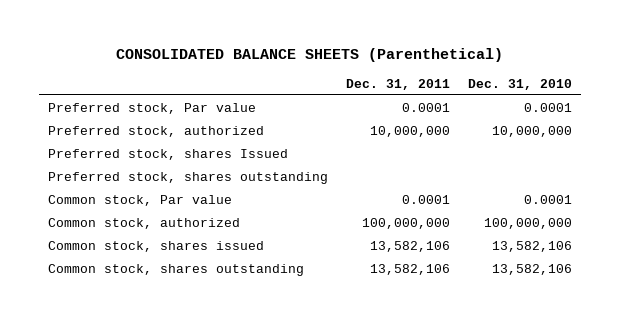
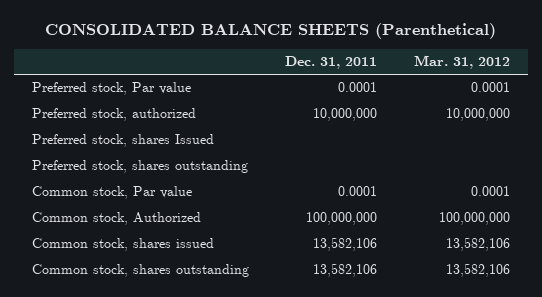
- | Dec. 31, 2011 | Dec. 31, 2010
+ | Dec. 31, 2011 | Mar. 31, 2012
- Common stock, authorized | 100,000,000 | 100,000,000
+ Common stock, Authorized | 100,000,000 | 100,000,000

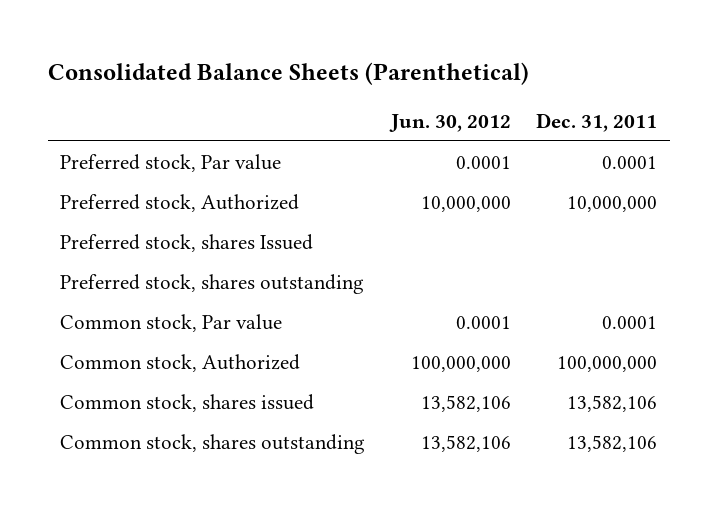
- CONSOLIDATED BALANCE SHEETS (Parenthetical)
+ Consolidated Balance Sheets (Parenthetical)
- | Dec. 31, 2011 | Mar. 31, 2012
+ | Jun. 30, 2012 | Dec. 31, 2011
- Preferred stock, authorized | 10,000,000 | 10,000,000
+ Preferred stock, Authorized | 10,000,000 | 10,000,000

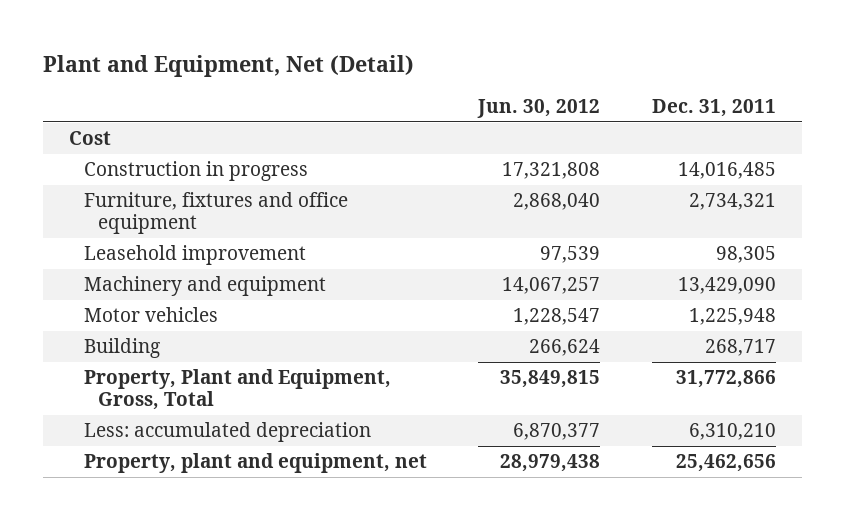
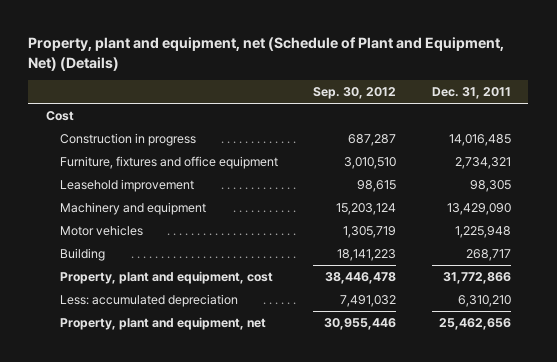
- Plant and Equipment, Net (Detail)
+ Property, plant and equipment, net (Schedule of Plant and Equipment, Net) (Details)
- | Jun. 30, 2012 | Dec. 31, 2011
+ | Sep. 30, 2012 | Dec. 31, 2011
- Property, Plant and Equipment, Gross, Total | 35,849,815 | 31,772,866
+ Property, plant and equipment, cost | 38,446,478 | 31,772,866

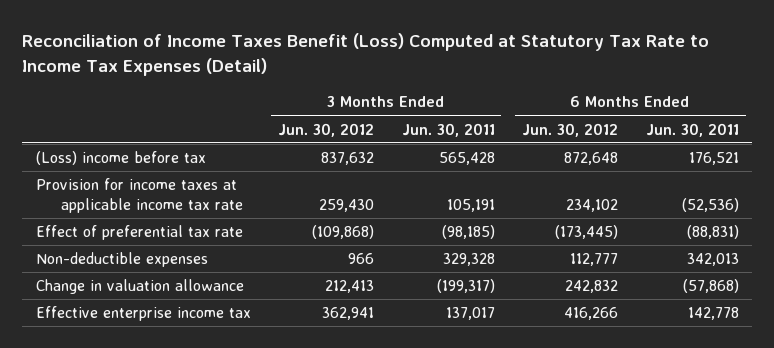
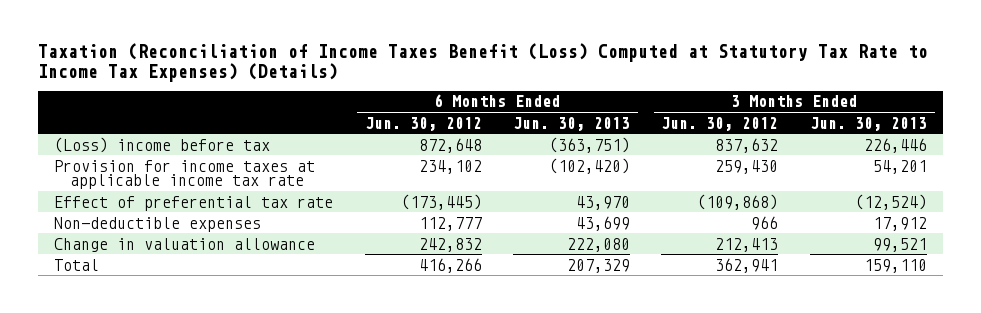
- Reconciliation of Income Taxes Benefit (Loss) Computed at Statutory Tax Rate to Income Tax Expenses (Detail)
+ Taxation (Reconciliation of Income Taxes Benefit (Loss) Computed at Statutory Tax Rate to Income Tax Expenses) (Details)
- | 3 Months Ended Jun. 30, 2012 | 3 Months Ended Jun. 30, 2011 | 6 Months Ended Jun. 30, 2012 | 6 Months Ended Jun. 30, 2011
+ | 6 Months Ended Jun. 30, 2012 | 6 Months Ended Jun. 30, 2013 | 3 Months Ended Jun. 30, 2012 | 3 Months Ended Jun. 30, 2013
- Effective enterprise income tax | 362,941 | 137,017 | 416,266 | 142,778
+ Total | 416,266 | 207,329 | 362,941 | 159,110

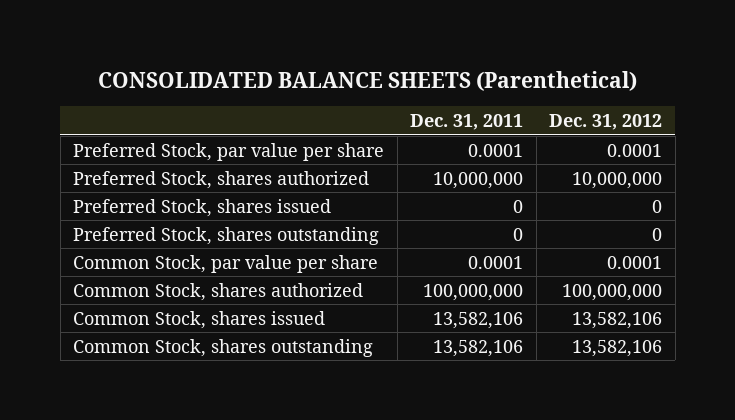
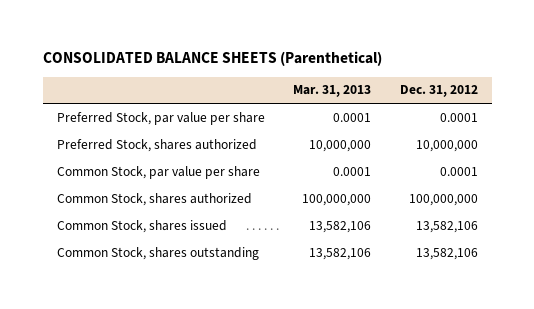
- | Dec. 31, 2011 | Dec. 31, 2012
+ | Mar. 31, 2013 | Dec. 31, 2012
- Preferred Stock, shares issued | 0 | 0
- Preferred Stock, shares outstanding | 0 | 0

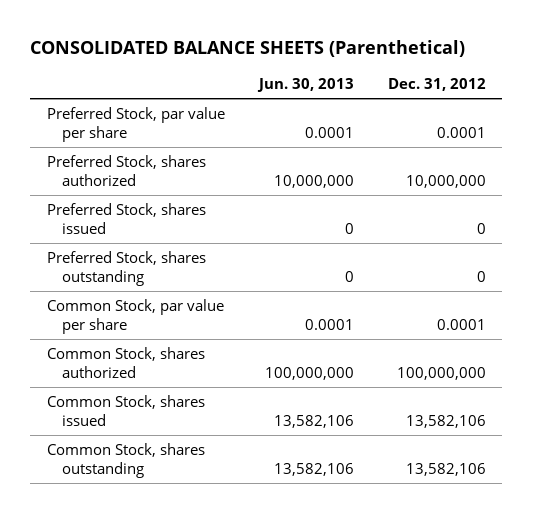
- | Mar. 31, 2013 | Dec. 31, 2012
+ | Jun. 30, 2013 | Dec. 31, 2012
+ Preferred Stock, shares issued | 0 | 0
+ Preferred Stock, shares outstanding | 0 | 0

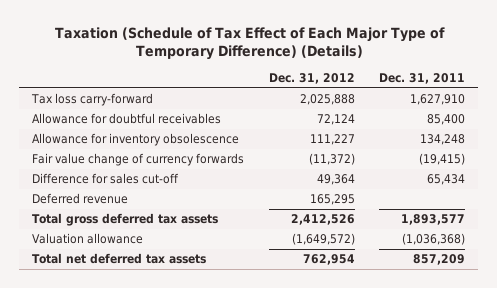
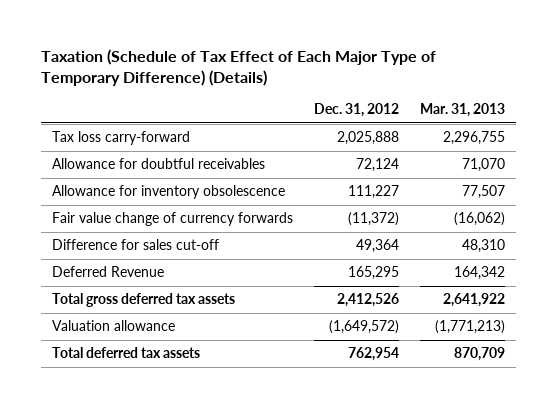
- | Dec. 31, 2012 | Dec. 31, 2011
+ | Dec. 31, 2012 | Mar. 31, 2013
- Deferred revenue | 165,295 |
+ Deferred Revenue | 165,295 | 164,342
- Total net deferred tax assets | 762,954 | 857,209
+ Total deferred tax assets | 762,954 | 870,709

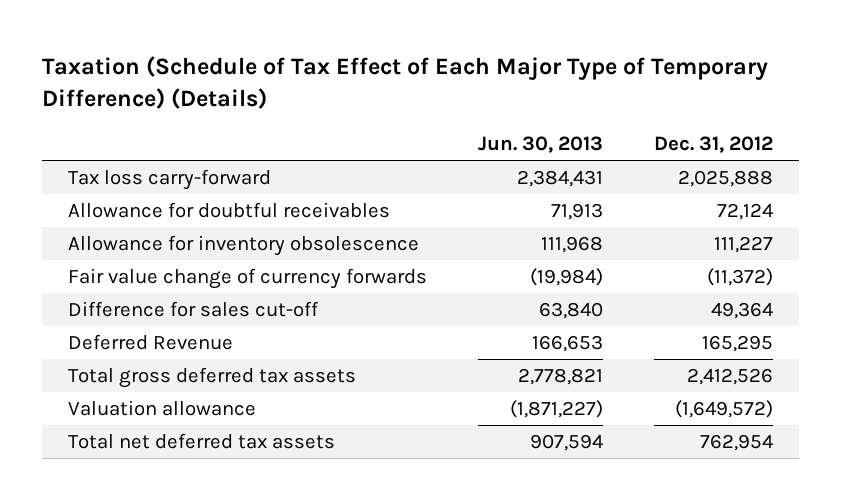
- | Dec. 31, 2012 | Mar. 31, 2013
+ | Jun. 30, 2013 | Dec. 31, 2012
- Total deferred tax assets | 762,954 | 870,709
+ Total net deferred tax assets | 907,594 | 762,954

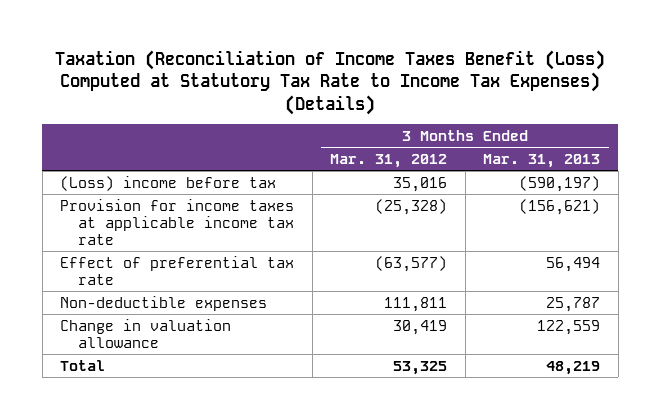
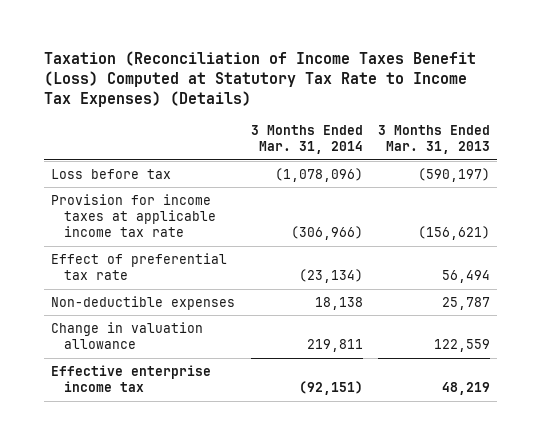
- | 3 Months Ended Mar. 31, 2012 | 3 Months Ended Mar. 31, 2013
+ | 3 Months Ended Mar. 31, 2014 | 3 Months Ended Mar. 31, 2013
- (Loss) income before tax | 35,016 | (590,197)
+ Loss before tax | (1,078,096) | (590,197)
- Total | 53,325 | 48,219
+ Effective enterprise income tax | (92,151) | 48,219

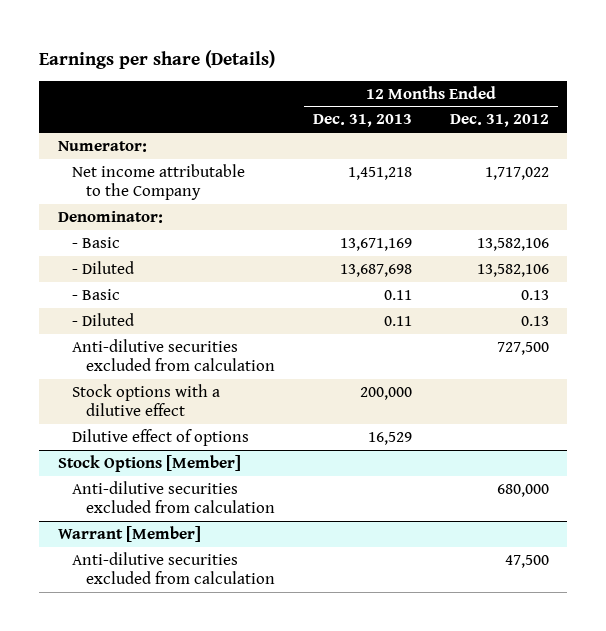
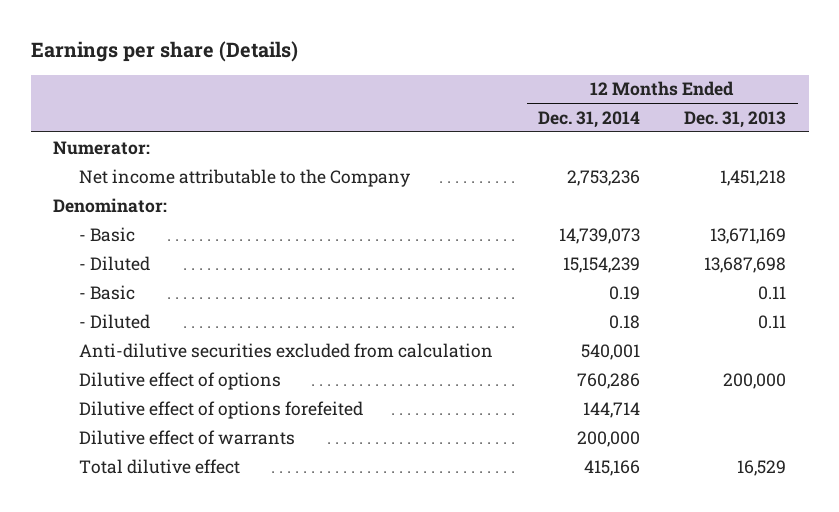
- | 12 Months Ended Dec. 31, 2013 | 12 Months Ended Dec. 31, 2012
+ | 12 Months Ended Dec. 31, 2014 | 12 Months Ended Dec. 31, 2013
- Stock options with a dilutive effect | 200,000 |
- Dilutive effect of options | 16,529 |
- Stock Options [Member]
- Anti-dilutive securities excluded from calculation | | 680,000
- Warrant [Member]
- Anti-dilutive securities excluded from calculation | | 47,500
+ Dilutive effect of options | 760,286 | 200,000
+ Dilutive effect of options forefeited | 144,714 |
+ Dilutive effect of warrants | 200,000 |
+ Total dilutive effect | 415,166 | 16,529

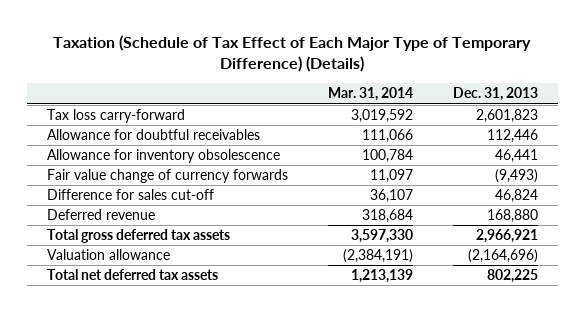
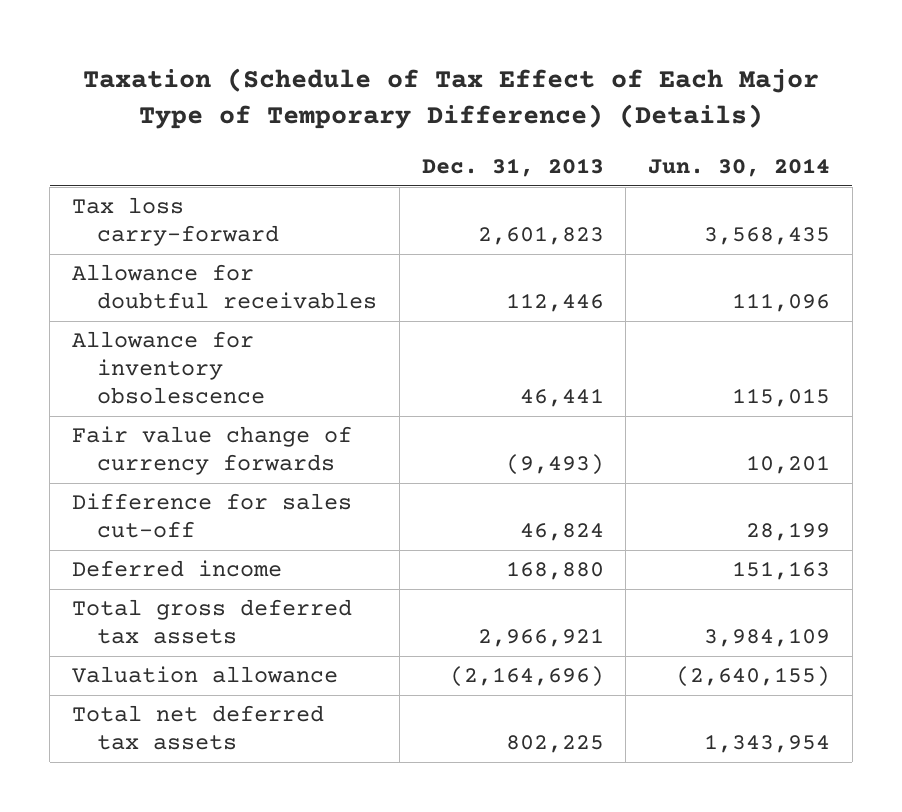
- | Mar. 31, 2014 | Dec. 31, 2013
+ | Dec. 31, 2013 | Jun. 30, 2014
- Deferred revenue | 318,684 | 168,880
+ Deferred income | 168,880 | 151,163

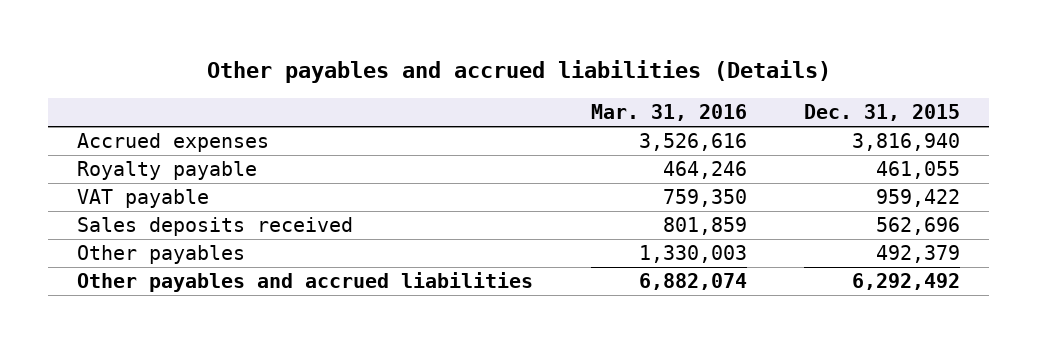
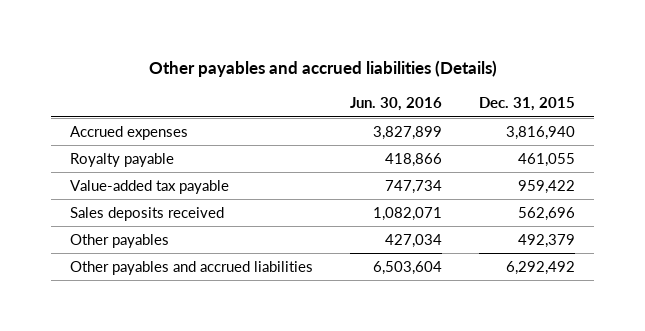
- | Mar. 31, 2016 | Dec. 31, 2015
+ | Jun. 30, 2016 | Dec. 31, 2015
- VAT payable | 759,350 | 959,422
+ Value-added tax payable | 747,734 | 959,422

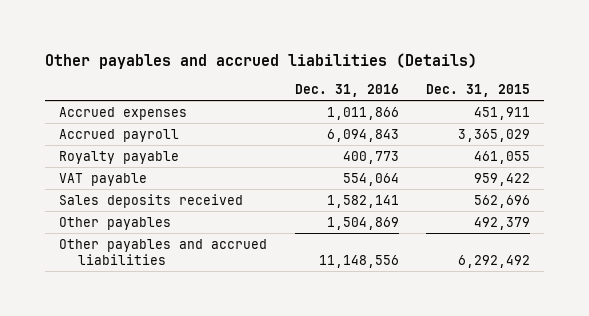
- | Jun. 30, 2016 | Dec. 31, 2015
+ | Dec. 31, 2016 | Dec. 31, 2015
- Accrued expenses | 3,827,899 | 3,816,940
+ Accrued expenses | 1,011,866 | 451,911
+ Accrued payroll | 6,094,843 | 3,365,029
- Value-added tax payable | 747,734 | 959,422
+ VAT payable | 554,064 | 959,422

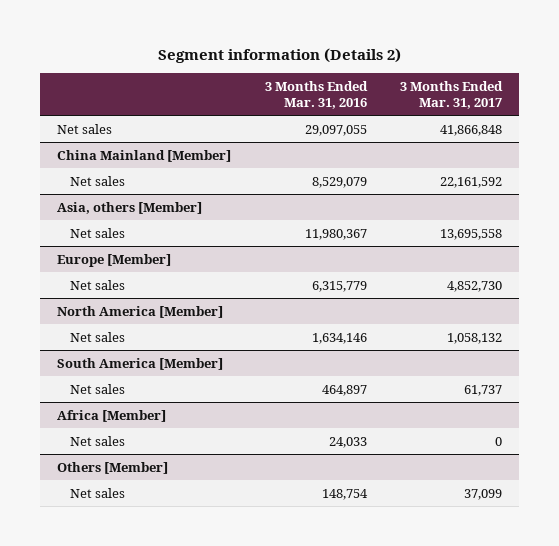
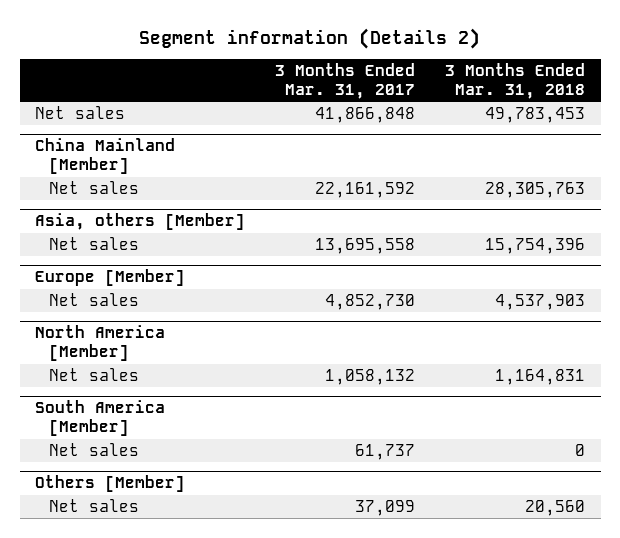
- | 3 Months Ended Mar. 31, 2016 | 3 Months Ended Mar. 31, 2017
+ | 3 Months Ended Mar. 31, 2017 | 3 Months Ended Mar. 31, 2018
- Africa [Member]
- Net sales | 24,033 | 0

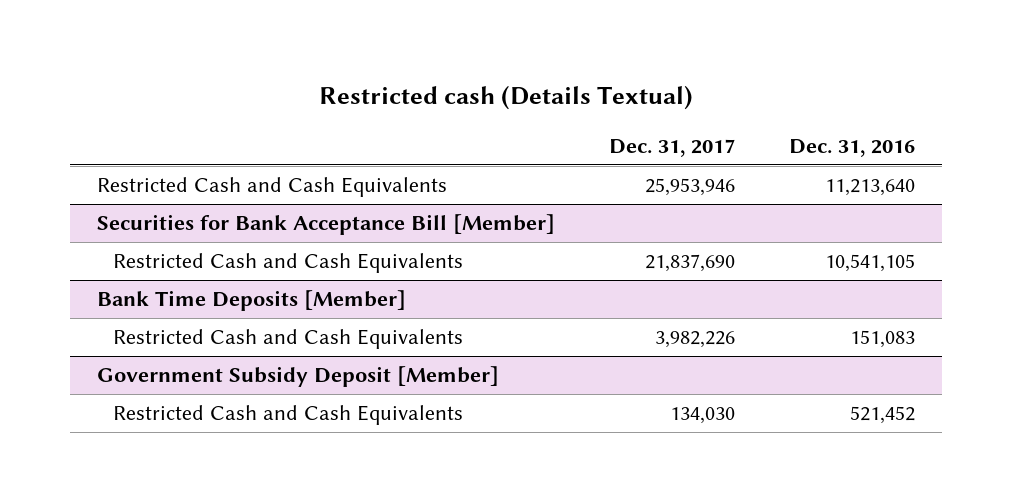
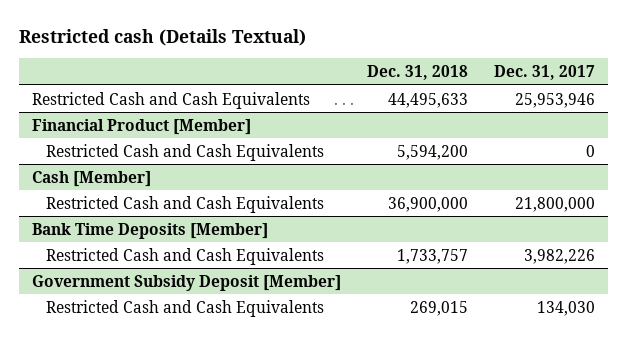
- | Dec. 31, 2017 | Dec. 31, 2016
+ | Dec. 31, 2018 | Dec. 31, 2017
- Securities for Bank Acceptance Bill [Member]
- Restricted Cash and Cash Equivalents | 21,837,690 | 10,541,105
+ Financial Product [Member]
+ Restricted Cash and Cash Equivalents | 5,594,200 | 0
+ Cash [Member]
+ Restricted Cash and Cash Equivalents | 36,900,000 | 21,800,000

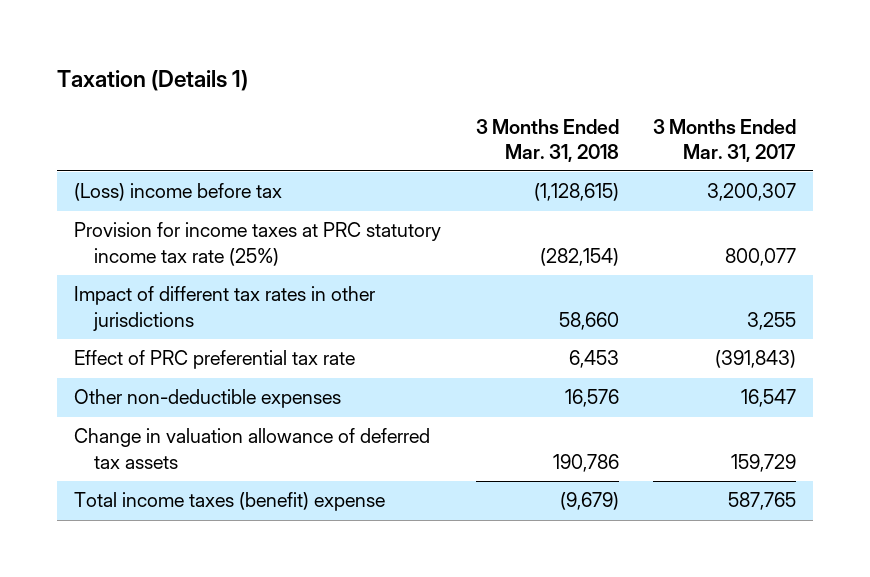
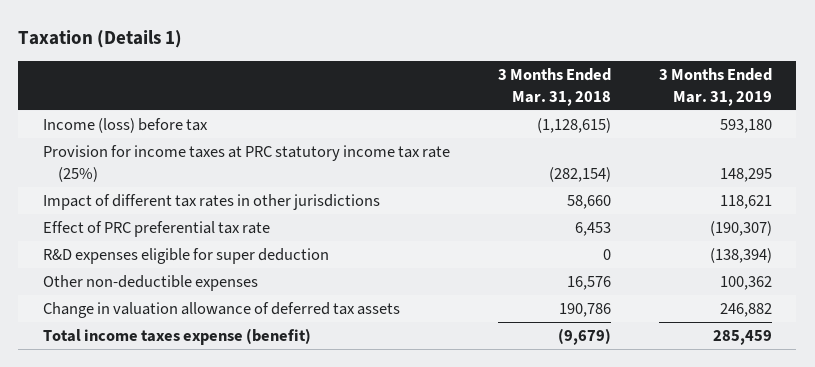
- | 3 Months Ended Mar. 31, 2018 | 3 Months Ended Mar. 31, 2017
+ | 3 Months Ended Mar. 31, 2018 | 3 Months Ended Mar. 31, 2019
- (Loss) income before tax | (1,128,615) | 3,200,307
+ Income (loss) before tax | (1,128,615) | 593,180
+ R&D expenses eligible for super deduction | 0 | (138,394)
- Total income taxes (benefit) expense | (9,679) | 587,765
+ Total income taxes expense (benefit) | (9,679) | 285,459

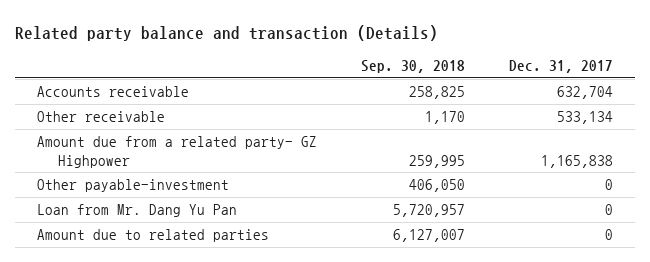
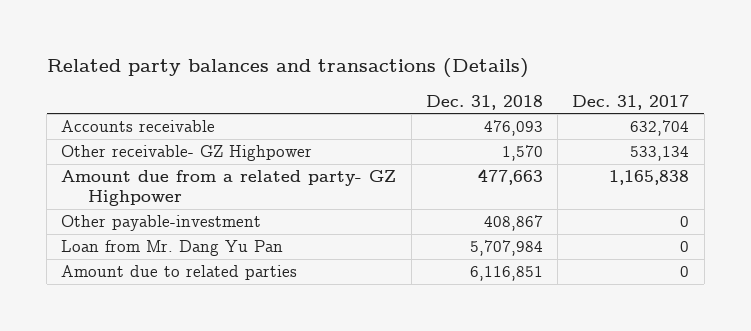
- Related party balance and transaction (Details)
+ Related party balances and transactions (Details)
- | Sep. 30, 2018 | Dec. 31, 2017
+ | Dec. 31, 2018 | Dec. 31, 2017
- Other receivable | 1,170 | 533,134
+ Other receivable- GZ Highpower | 1,570 | 533,134

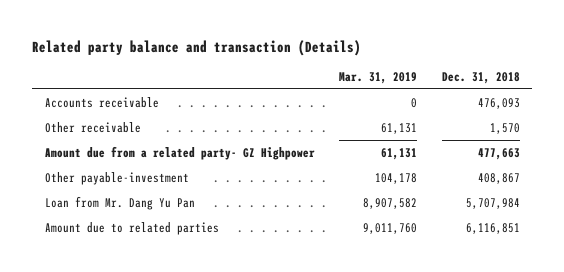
- Related party balances and transactions (Details)
+ Related party balance and transaction (Details)
- | Dec. 31, 2018 | Dec. 31, 2017
+ | Mar. 31, 2019 | Dec. 31, 2018
- Other receivable- GZ Highpower | 1,570 | 533,134
+ Other receivable | 61,131 | 1,570

